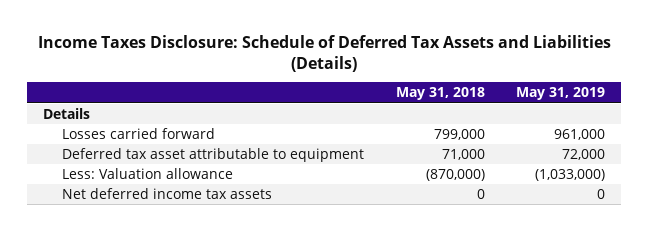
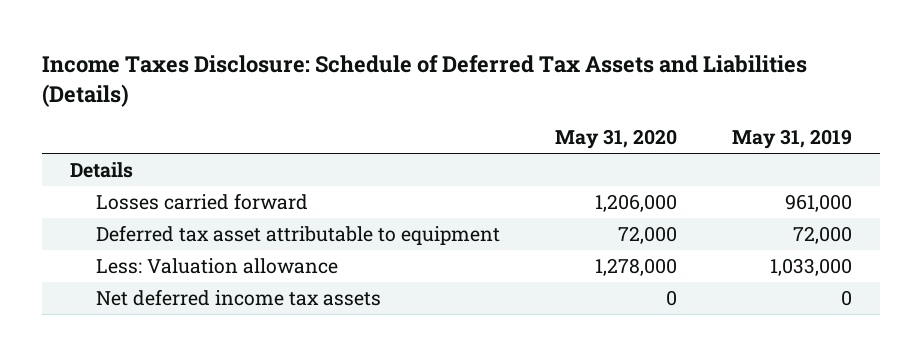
- | May 31, 2018 | May 31, 2019
+ | May 31, 2020 | May 31, 2019
- Less: Valuation allowance | (870,000) | (1,033,000)
+ Less: Valuation allowance | 1,278,000 | 1,033,000

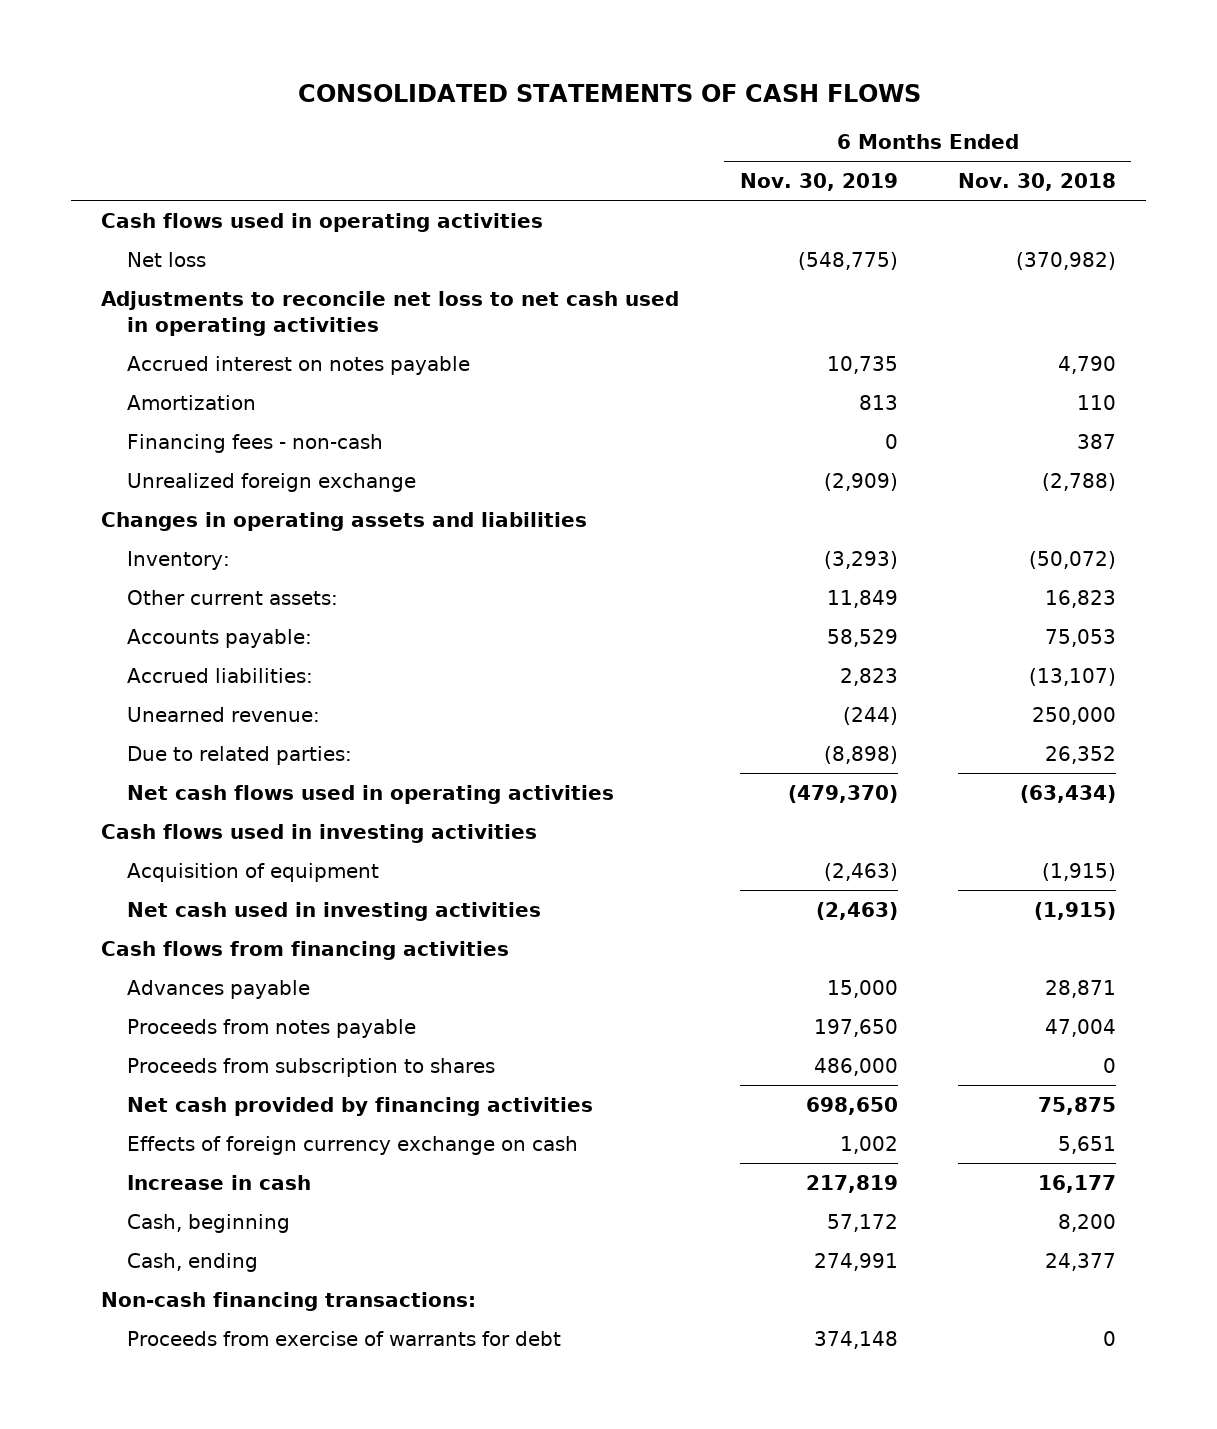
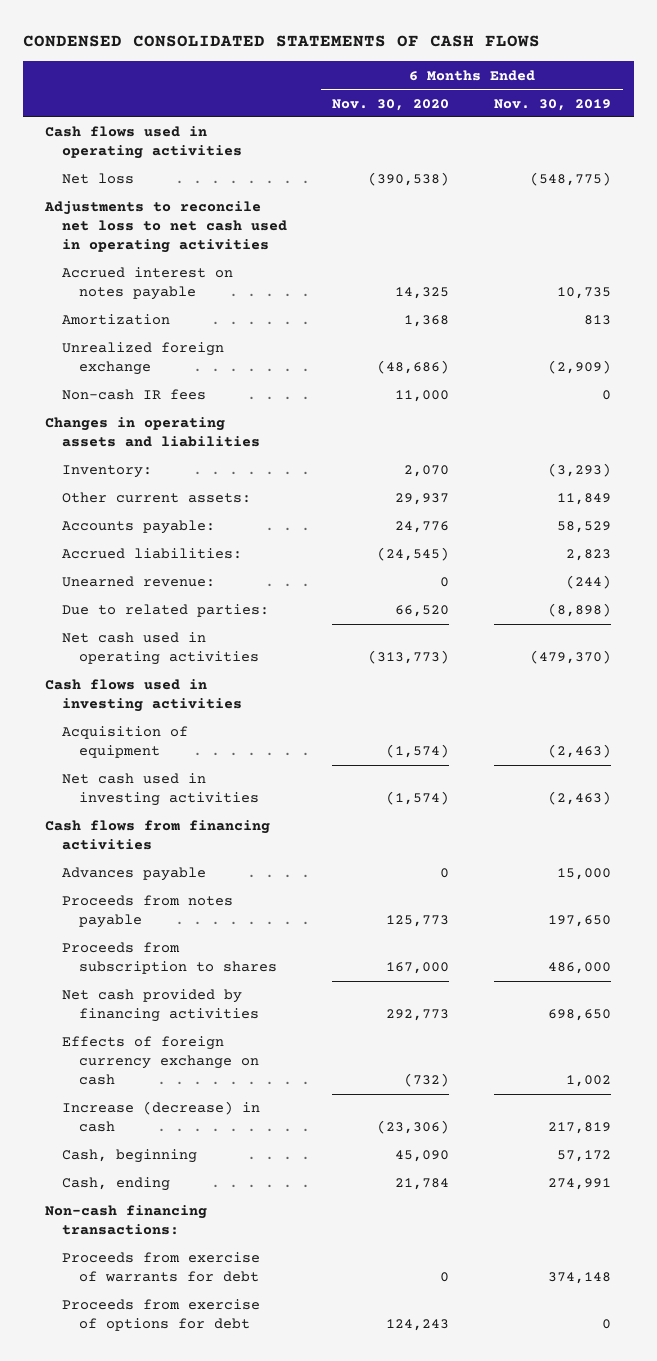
- CONSOLIDATED STATEMENTS OF CASH FLOWS
+ CONDENSED CONSOLIDATED STATEMENTS OF CASH FLOWS
- | 6 Months Ended Nov. 30, 2019 | 6 Months Ended Nov. 30, 2018
+ | 6 Months Ended Nov. 30, 2020 | 6 Months Ended Nov. 30, 2019
- Financing fees - non-cash | 0 | 387
+ Non-cash IR fees | 11,000 | 0
- Net cash flows used in operating activities | (479,370) | (63,434)
+ Net cash used in operating activities | (313,773) | (479,370)
- Increase in cash | 217,819 | 16,177
+ Increase (decrease) in cash | (23,306) | 217,819
+ Proceeds from exercise of options for debt | 124,243 | 0

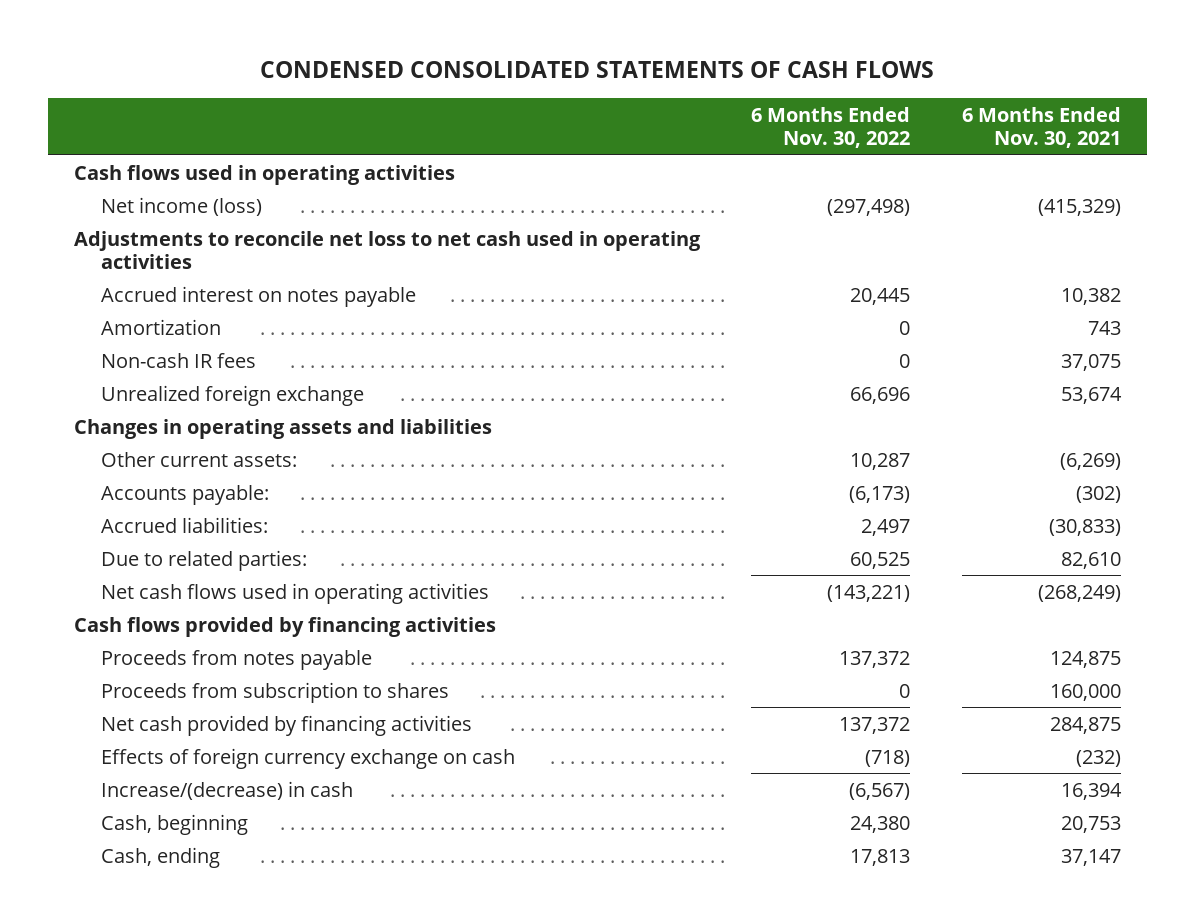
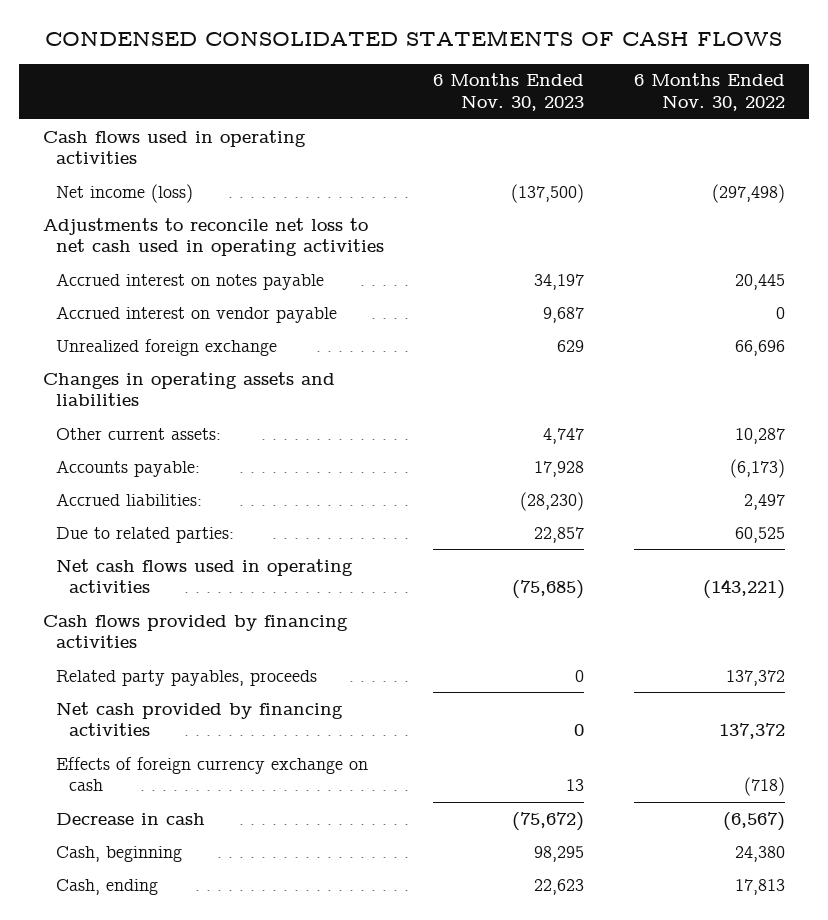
- | 6 Months Ended Nov. 30, 2022 | 6 Months Ended Nov. 30, 2021
+ | 6 Months Ended Nov. 30, 2023 | 6 Months Ended Nov. 30, 2022
- Amortization | 0 | 743
- Non-cash IR fees | 0 | 37,075
+ Accrued interest on vendor payable | 9,687 | 0
- Proceeds from notes payable | 137,372 | 124,875
- Proceeds from subscription to shares | 0 | 160,000
+ Related party payables, proceeds | 0 | 137,372
- Increase/(decrease) in cash | (6,567) | 16,394
+ Decrease in cash | (75,672) | (6,567)

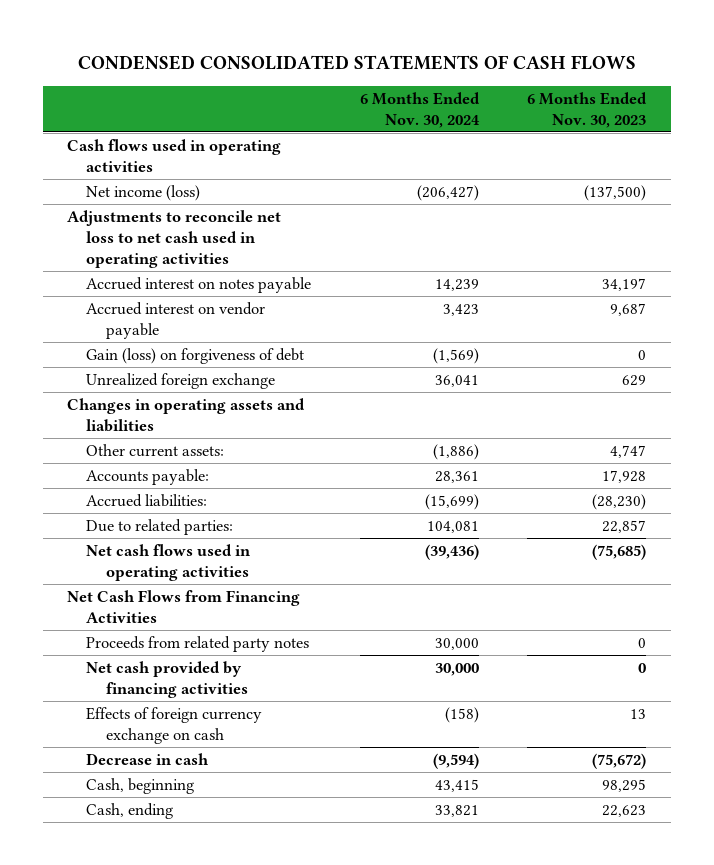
- | 6 Months Ended Nov. 30, 2023 | 6 Months Ended Nov. 30, 2022
+ | 6 Months Ended Nov. 30, 2024 | 6 Months Ended Nov. 30, 2023
+ Gain (loss) on forgiveness of debt | (1,569) | 0
- Cash flows provided by financing activities
- Related party payables, proceeds | 0 | 137,372
+ Net Cash Flows from Financing Activities
+ Proceeds from related party notes | 30,000 | 0

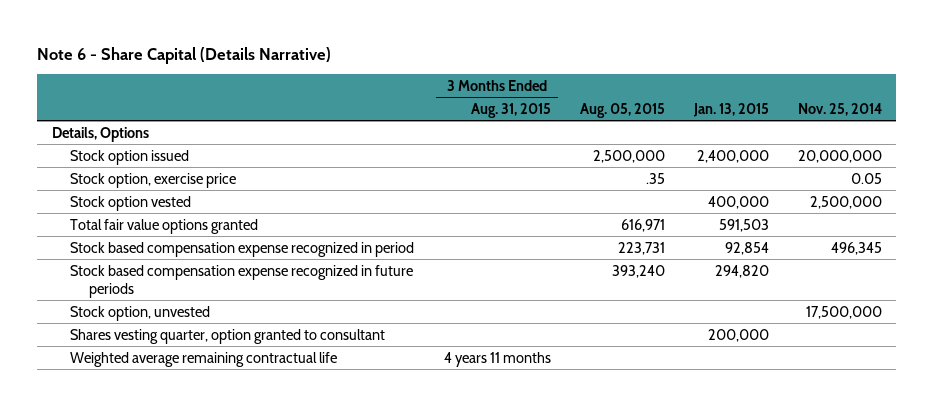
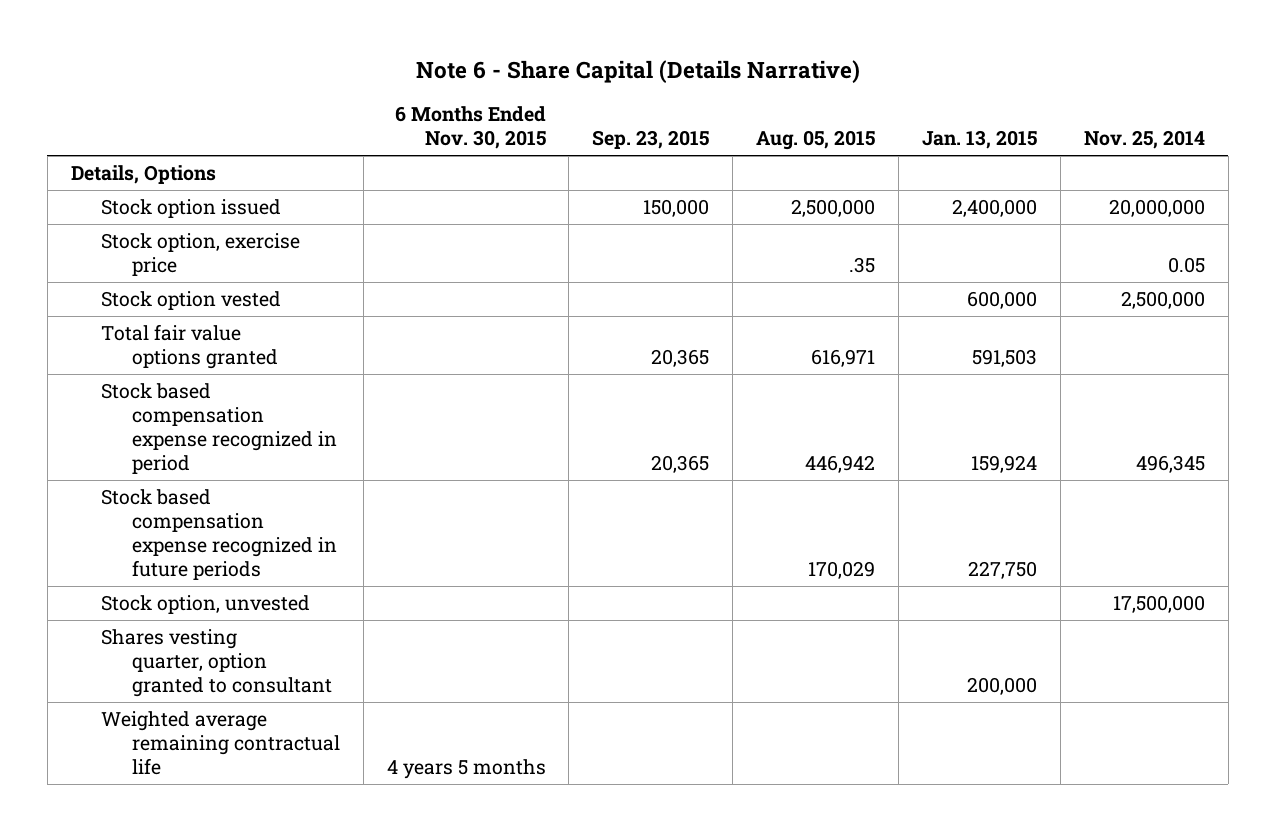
- | 3 Months Ended Aug. 31, 2015 | Aug. 05, 2015 | Jan. 13, 2015 | Nov. 25, 2014
+ | 6 Months Ended Nov. 30, 2015 | Sep. 23, 2015 | Aug. 05, 2015 | Jan. 13, 2015 | Nov. 25, 2014
- Stock option vested | | | 400,000 | 2,500,000
+ Stock option vested | | | | 600,000 | 2,500,000
- Stock based compensation expense recognized in period | | 223,731 | 92,854 | 496,345
- Stock based compensation expense recognized in future periods | | 393,240 | 294,820 |
+ Stock based compensation expense recognized in period | | 20,365 | 446,942 | 159,924 | 496,345
+ Stock based compensation expense recognized in future periods | | | 170,029 | 227,750 |

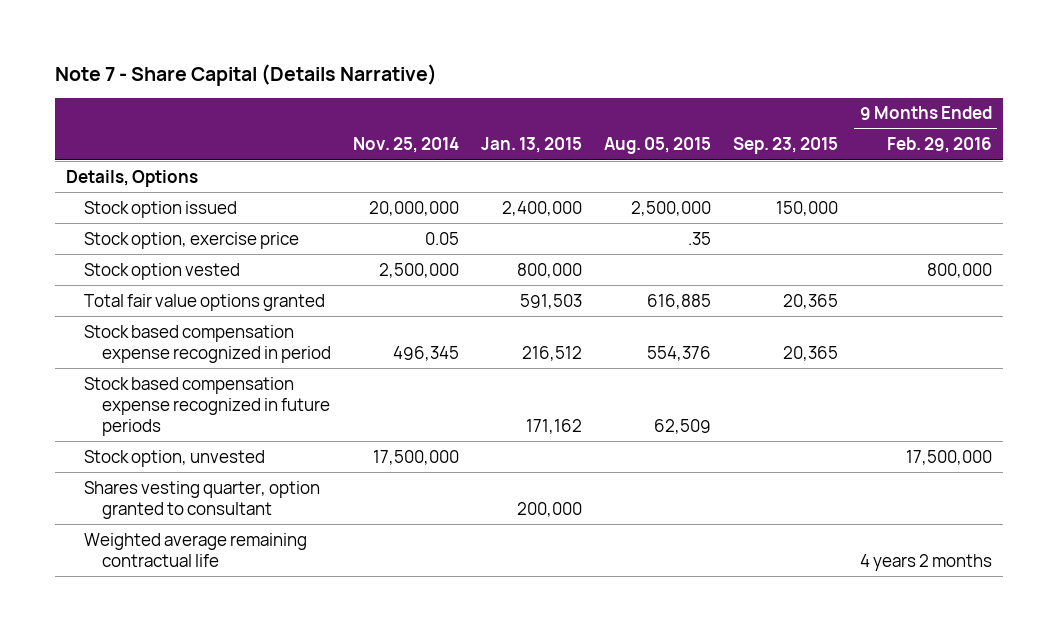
- Note 6 - Share Capital (Details Narrative)
+ Note 7 - Share Capital (Details Narrative)
- | 6 Months Ended Nov. 30, 2015 | Sep. 23, 2015 | Aug. 05, 2015 | Jan. 13, 2015 | Nov. 25, 2014
+ | Nov. 25, 2014 | Jan. 13, 2015 | Aug. 05, 2015 | Sep. 23, 2015 | 9 Months Ended Feb. 29, 2016
- Stock option vested | | | | 600,000 | 2,500,000
- Total fair value options granted | | 20,365 | 616,971 | 591,503 |
- Stock based compensation expense recognized in period | | 20,365 | 446,942 | 159,924 | 496,345
- Stock based compensation expense recognized in future periods | | | 170,029 | 227,750 |
+ Stock option vested | 2,500,000 | 800,000 | | | 800,000
+ Total fair value options granted | | 591,503 | 616,885 | 20,365 |
+ Stock based compensation expense recognized in period | 496,345 | 216,512 | 554,376 | 20,365 |
+ Stock based compensation expense recognized in future periods | | 171,162 | 62,509 | |

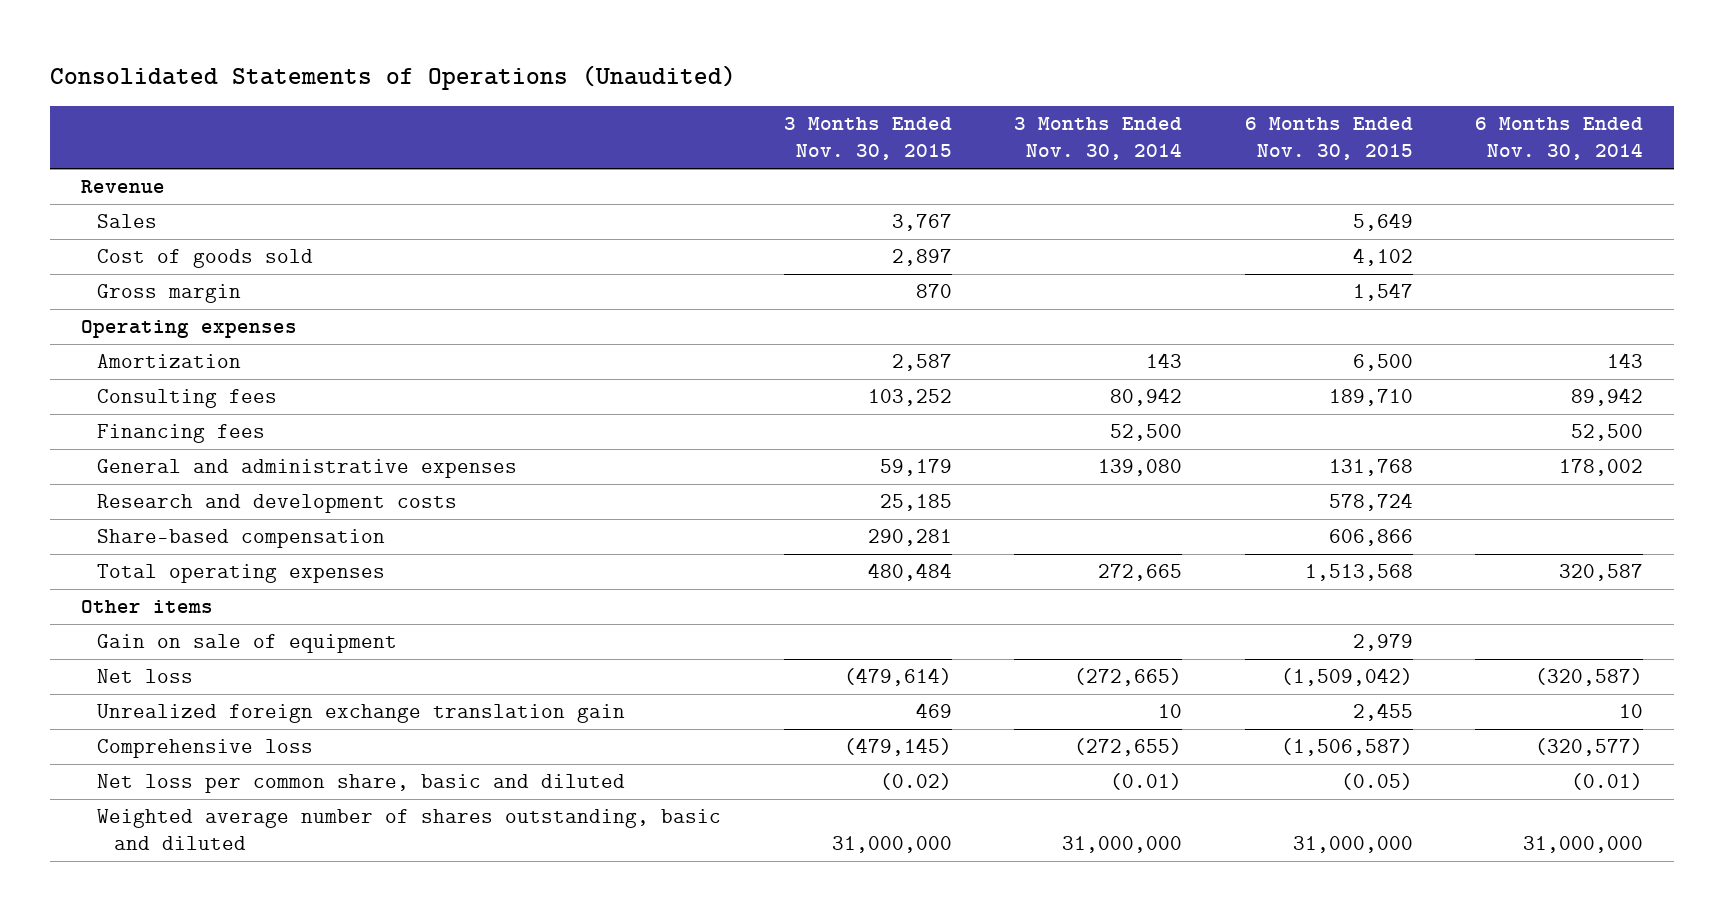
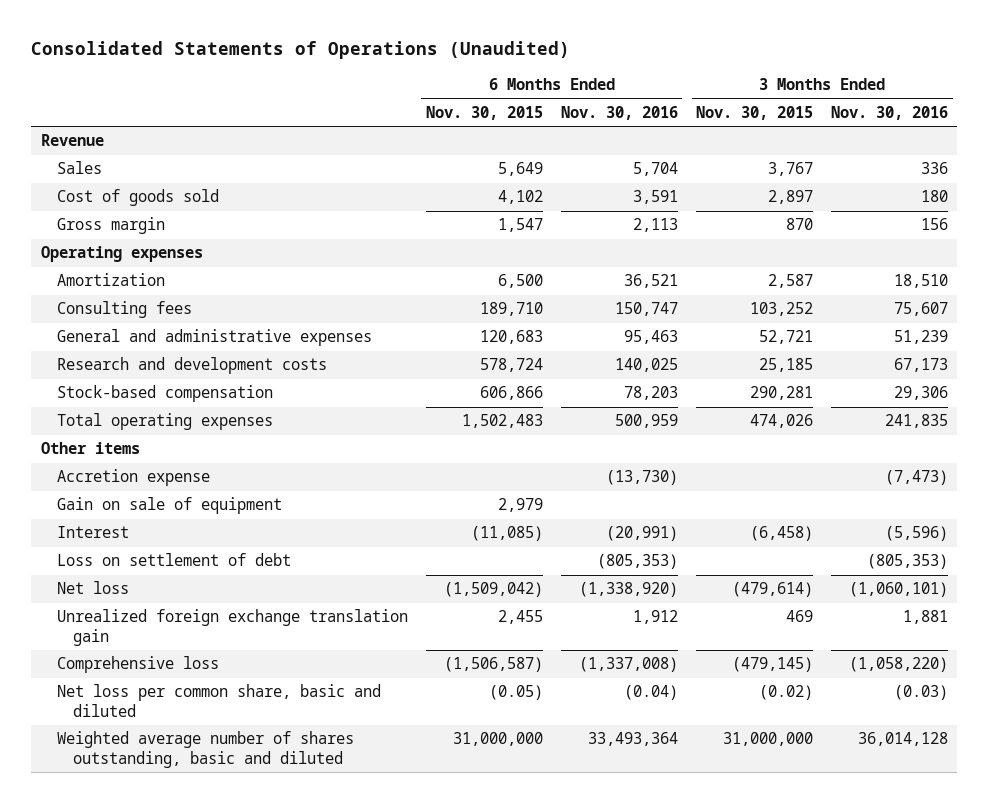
- | 3 Months Ended Nov. 30, 2015 | 3 Months Ended Nov. 30, 2014 | 6 Months Ended Nov. 30, 2015 | 6 Months Ended Nov. 30, 2014
+ | 6 Months Ended Nov. 30, 2015 | 6 Months Ended Nov. 30, 2016 | 3 Months Ended Nov. 30, 2015 | 3 Months Ended Nov. 30, 2016
- Financing fees | | 52,500 | | 52,500
- General and administrative expenses | 59,179 | 139,080 | 131,768 | 178,002
+ General and administrative expenses | 120,683 | 95,463 | 52,721 | 51,239
- Share-based compensation | 290,281 | | 606,866 |
- Total operating expenses | 480,484 | 272,665 | 1,513,568 | 320,587
+ Stock-based compensation | 606,866 | 78,203 | 290,281 | 29,306
+ Total operating expenses | 1,502,483 | 500,959 | 474,026 | 241,835
+ Accretion expense | | (13,730) | | (7,473)
+ Interest | (11,085) | (20,991) | (6,458) | (5,596)
+ Loss on settlement of debt | | (805,353) | | (805,353)

